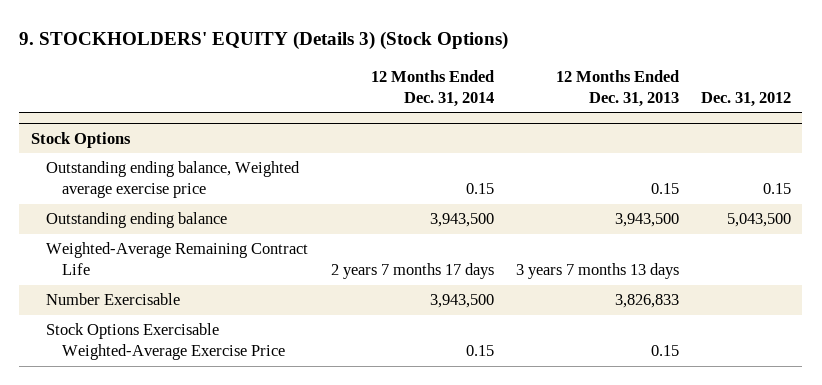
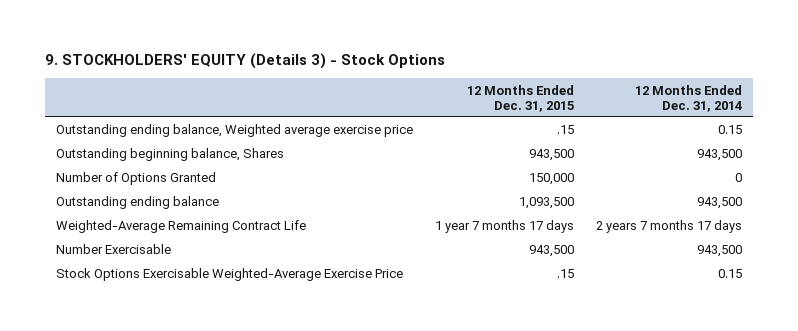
- 9. STOCKHOLDERS' EQUITY (Details 3) (Stock Options)
+ 9. STOCKHOLDERS' EQUITY (Details 3) - Stock Options
- | 12 Months Ended Dec. 31, 2014 | 12 Months Ended Dec. 31, 2013 | Dec. 31, 2012
+ | 12 Months Ended Dec. 31, 2015 | 12 Months Ended Dec. 31, 2014
- Stock Options
- Outstanding ending balance | 3,943,500 | 3,943,500 | 5,043,500
+ Outstanding beginning balance, Shares | 943,500 | 943,500
+ Number of Options Granted | 150,000 | 0
+ Outstanding ending balance | 1,093,500 | 943,500
- Number Exercisable | 3,943,500 | 3,826,833 |
+ Number Exercisable | 943,500 | 943,500

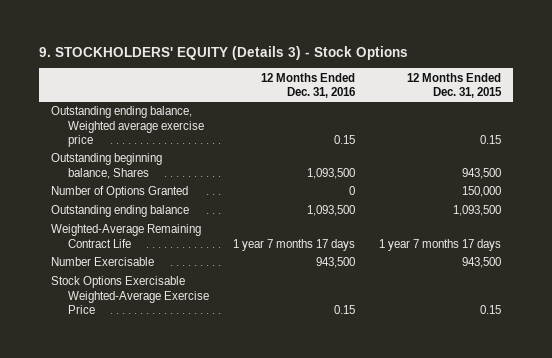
- | 12 Months Ended Dec. 31, 2015 | 12 Months Ended Dec. 31, 2014
+ | 12 Months Ended Dec. 31, 2016 | 12 Months Ended Dec. 31, 2015
- Outstanding ending balance, Weighted average exercise price | .15 | 0.15
+ Outstanding ending balance, Weighted average exercise price | 0.15 | 0.15
- Stock Options Exercisable Weighted-Average Exercise Price | .15 | 0.15
+ Stock Options Exercisable Weighted-Average Exercise Price | 0.15 | 0.15

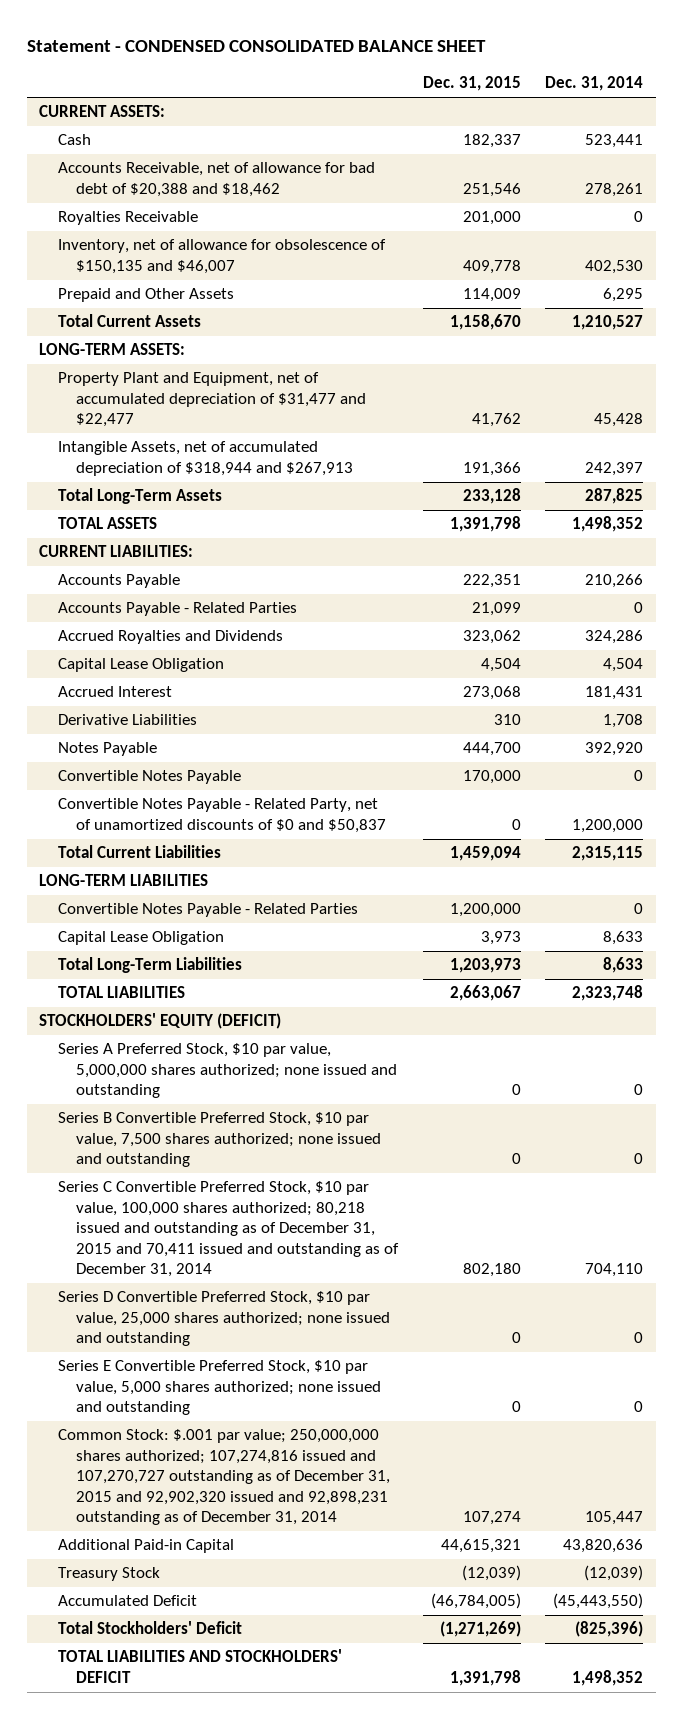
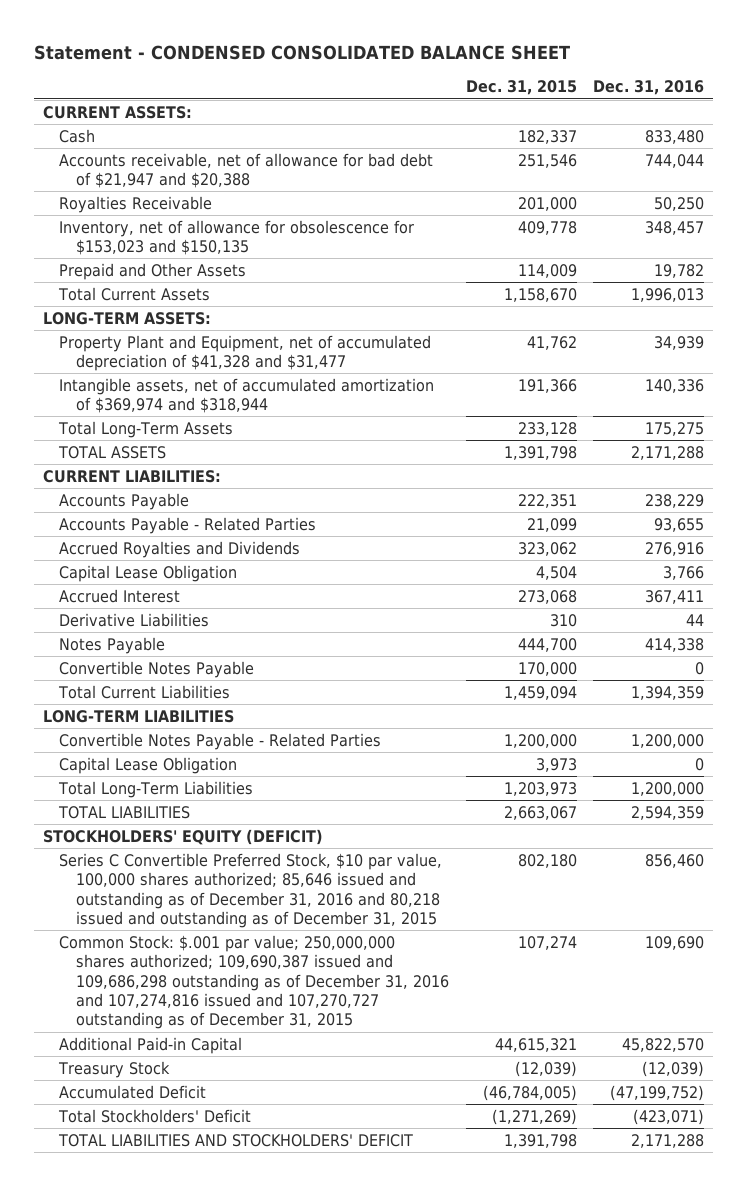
- | Dec. 31, 2015 | Dec. 31, 2014
+ | Dec. 31, 2015 | Dec. 31, 2016
- Accounts Receivable, net of allowance for bad debt of $20,388 and $18,462 | 251,546 | 278,261
+ Accounts receivable, net of allowance for bad debt of $21,947 and $20,388 | 251,546 | 744,044
- Inventory, net of allowance for obsolescence of $150,135 and $46,007 | 409,778 | 402,530
+ Inventory, net of allowance for obsolescence for $153,023 and $150,135 | 409,778 | 348,457
- Property Plant and Equipment, net of accumulated depreciation of $31,477 and $22,477 | 41,762 | 45,428
- Intangible Assets, net of accumulated depreciation of $318,944 and $267,913 | 191,366 | 242,397
+ Property Plant and Equipment, net of accumulated depreciation of $41,328 and $31,477 | 41,762 | 34,939
+ Intangible assets, net of accumulated amortization of $369,974 and $318,944 | 191,366 | 140,336
- Convertible Notes Payable - Related Party, net of unamortized discounts of $0 and $50,837 | 0 | 1,200,000
- Series A Preferred Stock, $10 par value, 5,000,000 shares authorized; none issued and outstanding | 0 | 0
- Series B Convertible Preferred Stock, $10 par value, 7,500 shares authorized; none issued and outstanding | 0 | 0
- Series C Convertible Preferred Stock, $10 par value, 100,000 shares authorized; 80,218 issued and outstanding as of December 31, 2015 and 70,411 issued and outstanding as of December 31, 2014 | 802,180 | 704,110
- Series D Convertible Preferred Stock, $10 par value, 25,000 shares authorized; none issued and outstanding | 0 | 0
- Series E Convertible Preferred Stock, $10 par value, 5,000 shares authorized; none issued and outstanding | 0 | 0
- Common Stock: $.001 par value; 250,000,000 shares authorized; 107,274,816 issued and 107,270,727 outstanding as of December 31, 2015 and 92,902,320 issued and 92,898,231 outstanding as of December 31, 2014 | 107,274 | 105,447
+ Series C Convertible Preferred Stock, $10 par value, 100,000 shares authorized; 85,646 issued and outstanding as of December 31, 2016 and 80,218 issued and outstanding as of December 31, 2015 | 802,180 | 856,460
+ Common Stock: $.001 par value; 250,000,000 shares authorized; 109,690,387 issued and 109,686,298 outstanding as of December 31, 2016 and 107,274,816 issued and 107,270,727 outstanding as of December 31, 2015 | 107,274 | 109,690

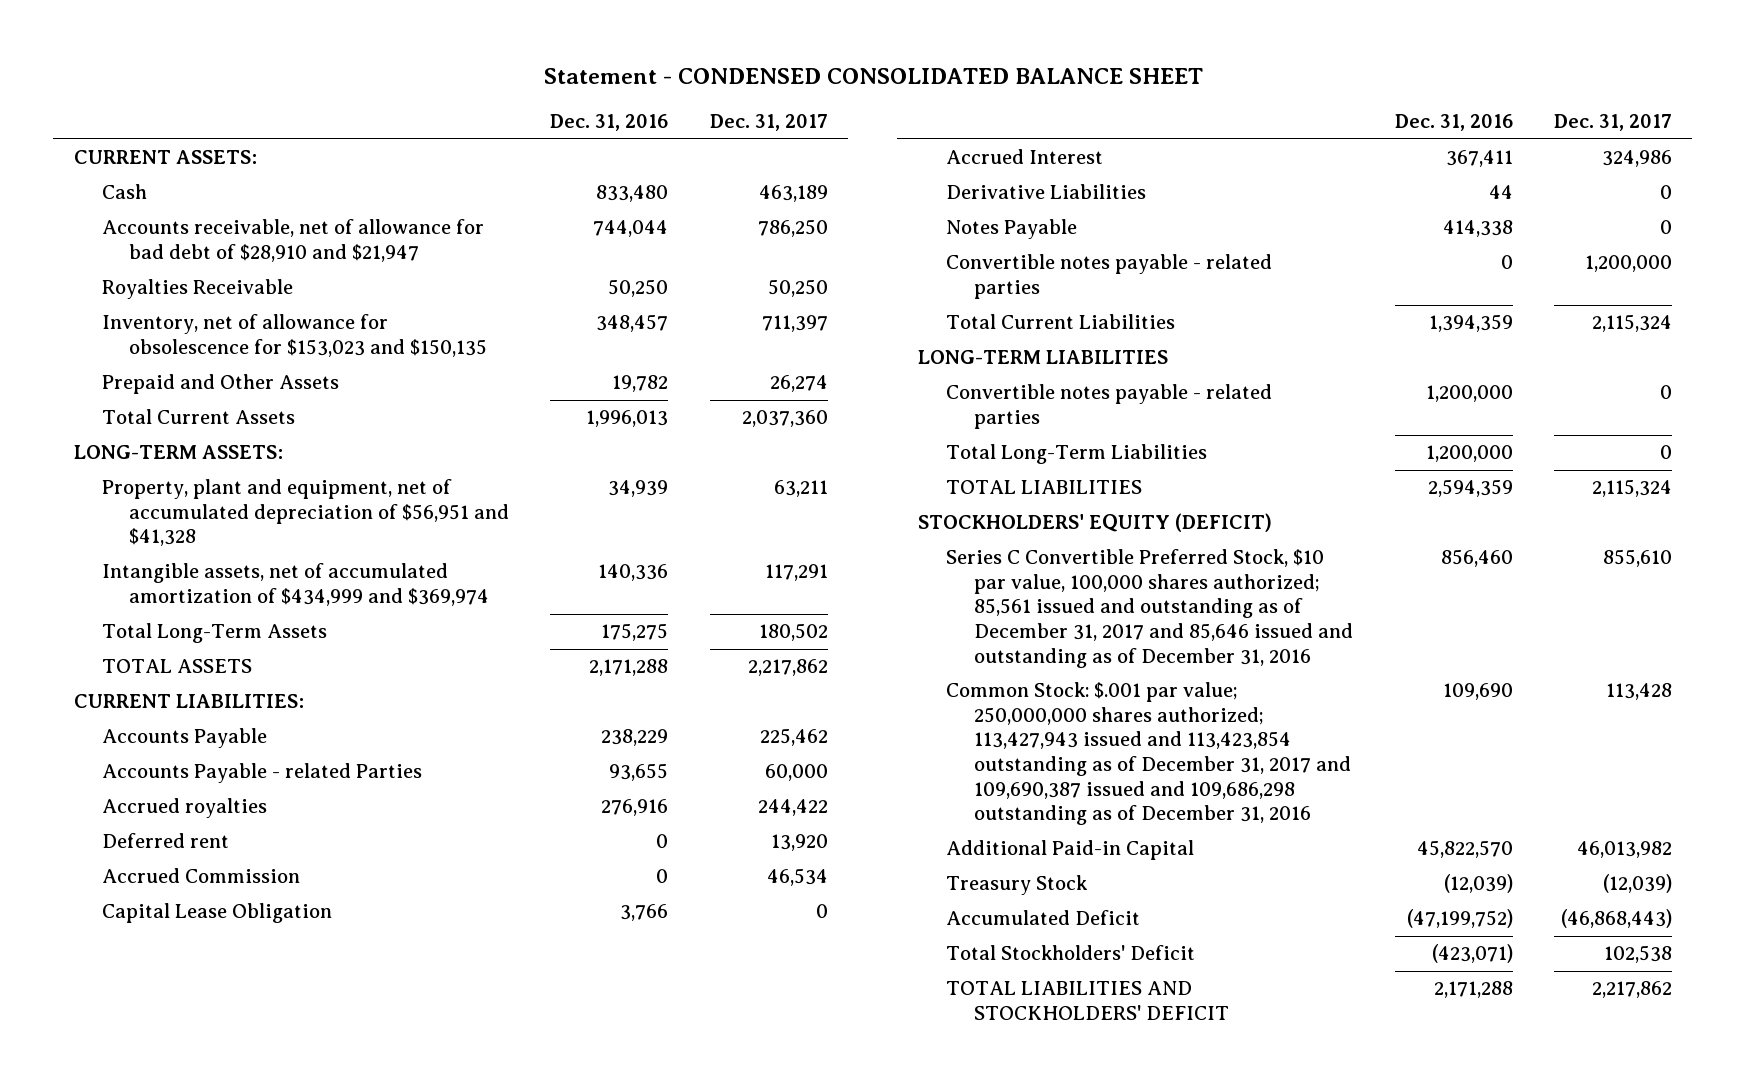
- | Dec. 31, 2015 | Dec. 31, 2016
+ | Dec. 31, 2016 | Dec. 31, 2017
- Accounts receivable, net of allowance for bad debt of $21,947 and $20,388 | 251,546 | 744,044
+ Accounts receivable, net of allowance for bad debt of $28,910 and $21,947 | 744,044 | 786,250
- Property Plant and Equipment, net of accumulated depreciation of $41,328 and $31,477 | 41,762 | 34,939
- Intangible assets, net of accumulated amortization of $369,974 and $318,944 | 191,366 | 140,336
+ Property, plant and equipment, net of accumulated depreciation of $56,951 and $41,328 | 34,939 | 63,211
+ Intangible assets, net of accumulated amortization of $434,999 and $369,974 | 140,336 | 117,291
- Accounts Payable - Related Parties | 21,099 | 93,655
- Accrued Royalties and Dividends | 323,062 | 276,916
+ Accounts Payable - related Parties | 93,655 | 60,000
+ Accrued royalties | 276,916 | 244,422
+ Deferred rent | 0 | 13,920
+ Accrued Commission | 0 | 46,534
- Convertible Notes Payable | 170,000 | 0
+ Convertible notes payable - related parties | 0 | 1,200,000
- Convertible Notes Payable - Related Parties | 1,200,000 | 1,200,000
- Capital Lease Obligation | 3,973 | 0
+ Convertible notes payable - related parties | 1,200,000 | 0
- Series C Convertible Preferred Stock, $10 par value, 100,000 shares authorized; 85,646 issued and outstanding as of December 31, 2016 and 80,218 issued and outstanding as of December 31, 2015 | 802,180 | 856,460
- Common Stock: $.001 par value; 250,000,000 shares authorized; 109,690,387 issued and 109,686,298 outstanding as of December 31, 2016 and 107,274,816 issued and 107,270,727 outstanding as of December 31, 2015 | 107,274 | 109,690
+ Series C Convertible Preferred Stock, $10 par value, 100,000 shares authorized; 85,561 issued and outstanding as of December 31, 2017 and 85,646 issued and outstanding as of December 31, 2016 | 856,460 | 855,610
+ Common Stock: $.001 par value; 250,000,000 shares authorized; 113,427,943 issued and 113,423,854 outstanding as of December 31, 2017 and 109,690,387 issued and 109,686,298 outstanding as of December 31, 2016 | 109,690 | 113,428

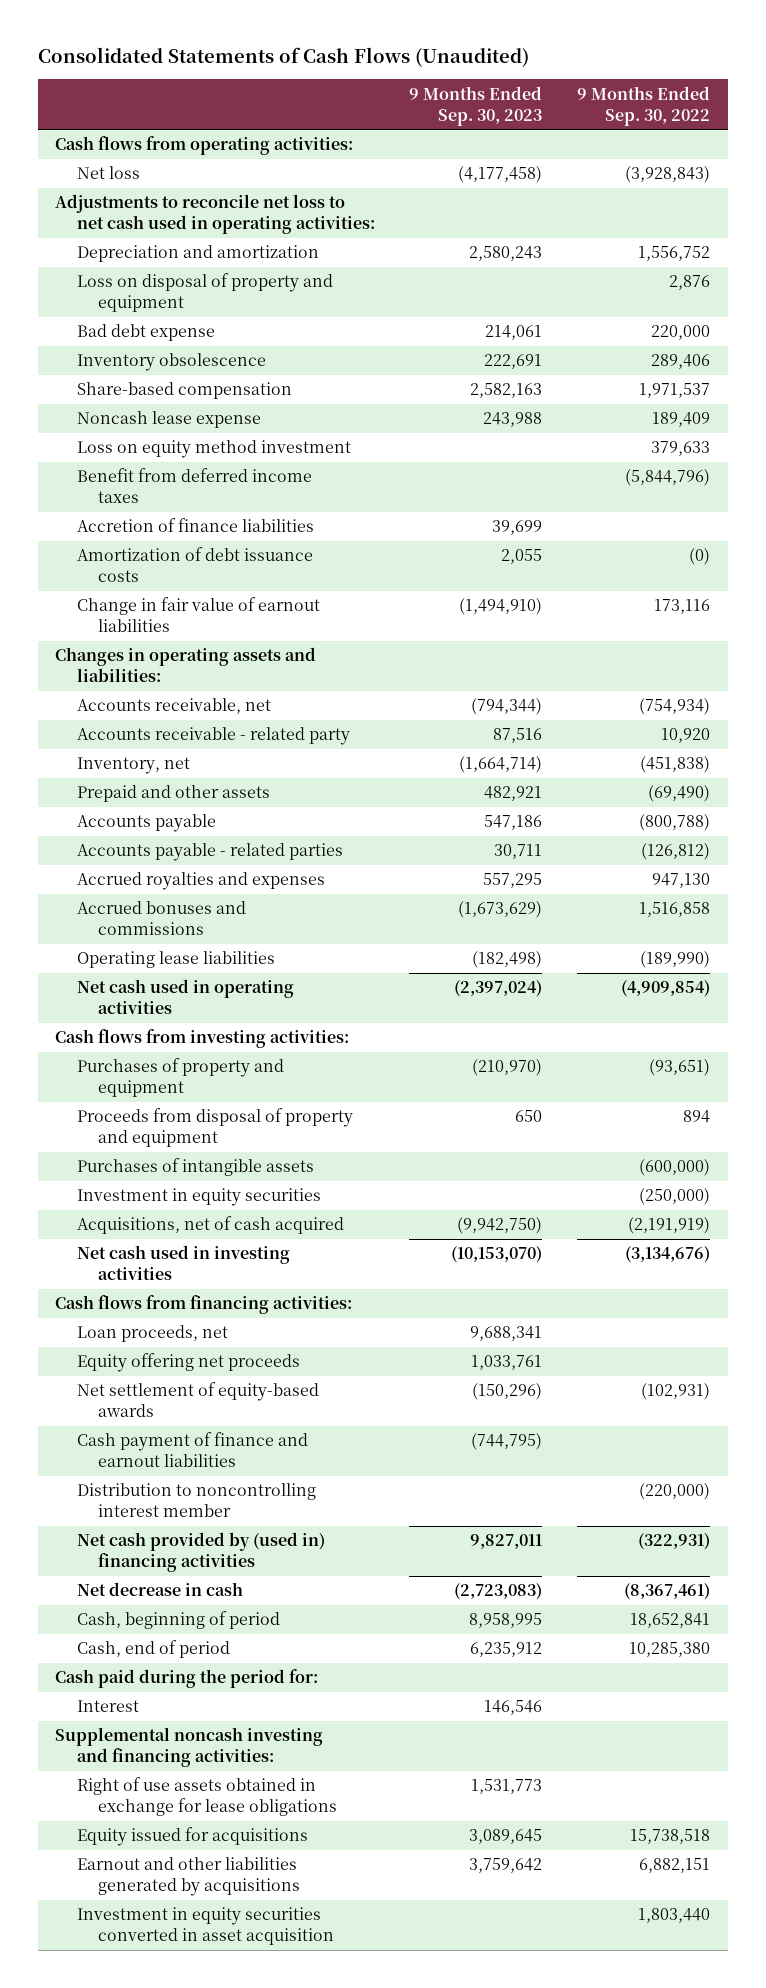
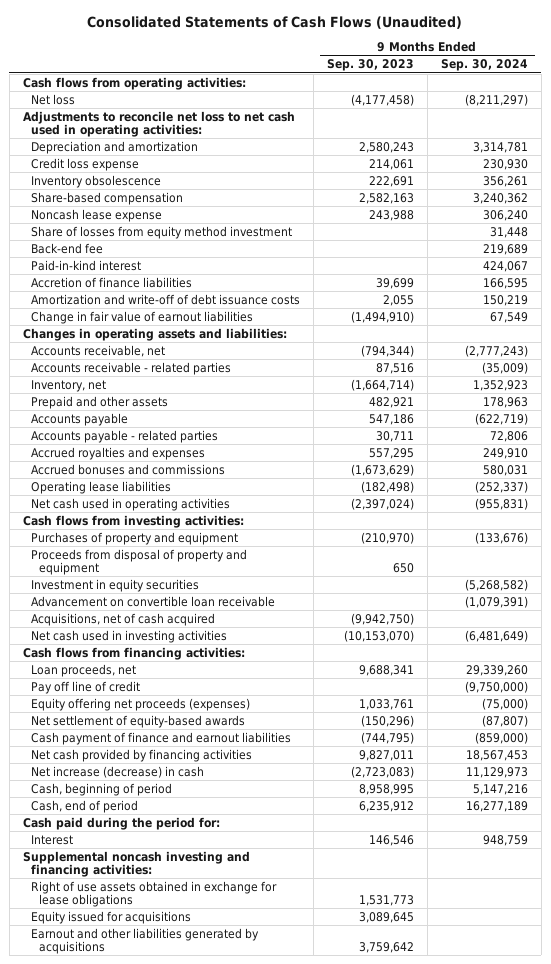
- | 9 Months Ended Sep. 30, 2023 | 9 Months Ended Sep. 30, 2022
+ | 9 Months Ended Sep. 30, 2023 | 9 Months Ended Sep. 30, 2024
- Loss on disposal of property and equipment | | 2,876
- Bad debt expense | 214,061 | 220,000
+ Credit loss expense | 214,061 | 230,930
- Loss on equity method investment | | 379,633
- Benefit from deferred income taxes | | (5,844,796)
+ Share of losses from equity method investment | | 31,448
+ Back-end fee | | 219,689
+ Paid-in-kind interest | | 424,067
- Amortization of debt issuance costs | 2,055 | (0)
+ Amortization and write-off of debt issuance costs | 2,055 | 150,219
- Accounts receivable - related party | 87,516 | 10,920
+ Accounts receivable - related parties | 87,516 | (35,009)
- Purchases of intangible assets | | (600,000)
+ Advancement on convertible loan receivable | | (1,079,391)
- Equity offering net proceeds | 1,033,761 |
+ Pay off line of credit | | (9,750,000)
+ Equity offering net proceeds (expenses) | 1,033,761 | (75,000)
- Distribution to noncontrolling interest member | | (220,000)
- Net cash provided by (used in) financing activities | 9,827,011 | (322,931)
- Net decrease in cash | (2,723,083) | (8,367,461)
+ Net cash provided by financing activities | 9,827,011 | 18,567,453
+ Net increase (decrease) in cash | (2,723,083) | 11,129,973
- Investment in equity securities converted in asset acquisition | | 1,803,440

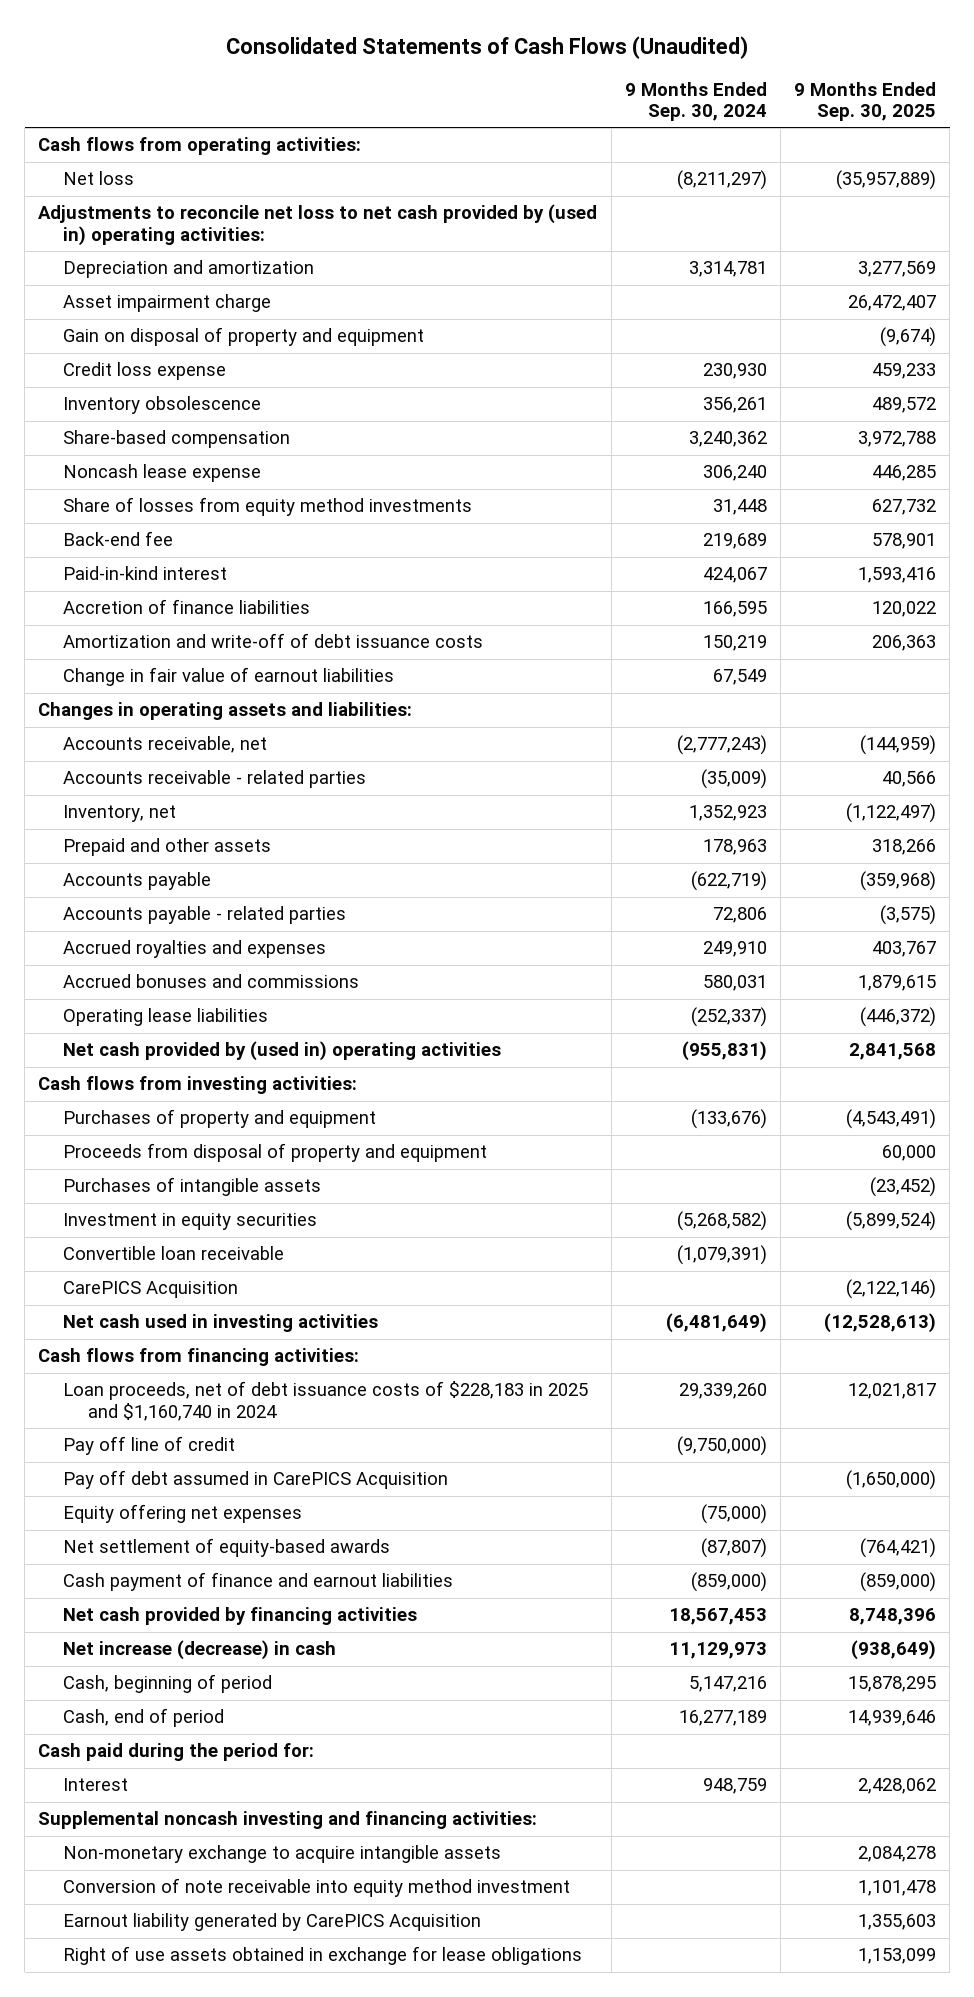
- | 9 Months Ended Sep. 30, 2023 | 9 Months Ended Sep. 30, 2024
+ | 9 Months Ended Sep. 30, 2024 | 9 Months Ended Sep. 30, 2025
- Adjustments to reconcile net loss to net cash used in operating activities:
+ Adjustments to reconcile net loss to net cash provided by (used in) operating activities:
+ Asset impairment charge | | 26,472,407
+ Gain on disposal of property and equipment | | (9,674)
- Share of losses from equity method investment | | 31,448
+ Share of losses from equity method investments | 31,448 | 627,732
- Net cash used in operating activities | (2,397,024) | (955,831)
+ Net cash provided by (used in) operating activities | (955,831) | 2,841,568
+ Purchases of intangible assets | | (23,452)
- Advancement on convertible loan receivable | | (1,079,391)
- Acquisitions, net of cash acquired | (9,942,750) |
+ Convertible loan receivable | (1,079,391) |
+ CarePICS Acquisition | | (2,122,146)
- Loan proceeds, net | 9,688,341 | 29,339,260
+ Loan proceeds, net of debt issuance costs of $228,183 in 2025 and $1,160,740 in 2024 | 29,339,260 | 12,021,817
- Equity offering net proceeds (expenses) | 1,033,761 | (75,000)
+ Pay off debt assumed in CarePICS Acquisition | | (1,650,000)
+ Equity offering net expenses | (75,000) |
+ Non-monetary exchange to acquire intangible assets | | 2,084,278
+ Conversion of note receivable into equity method investment | | 1,101,478
+ Earnout liability generated by CarePICS Acquisition | | 1,355,603
- Equity issued for acquisitions | 3,089,645 |
- Earnout and other liabilities generated by acquisitions | 3,759,642 |

